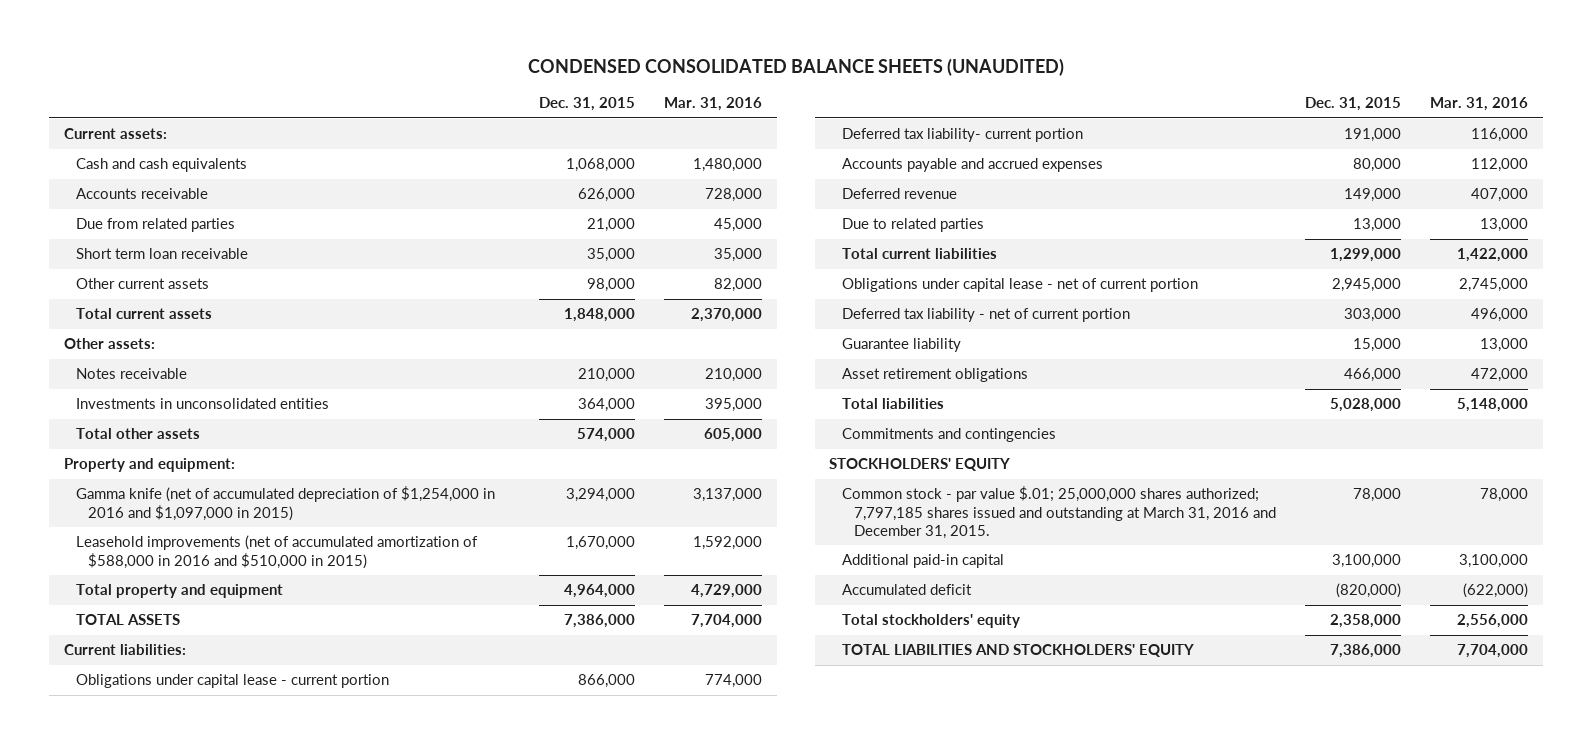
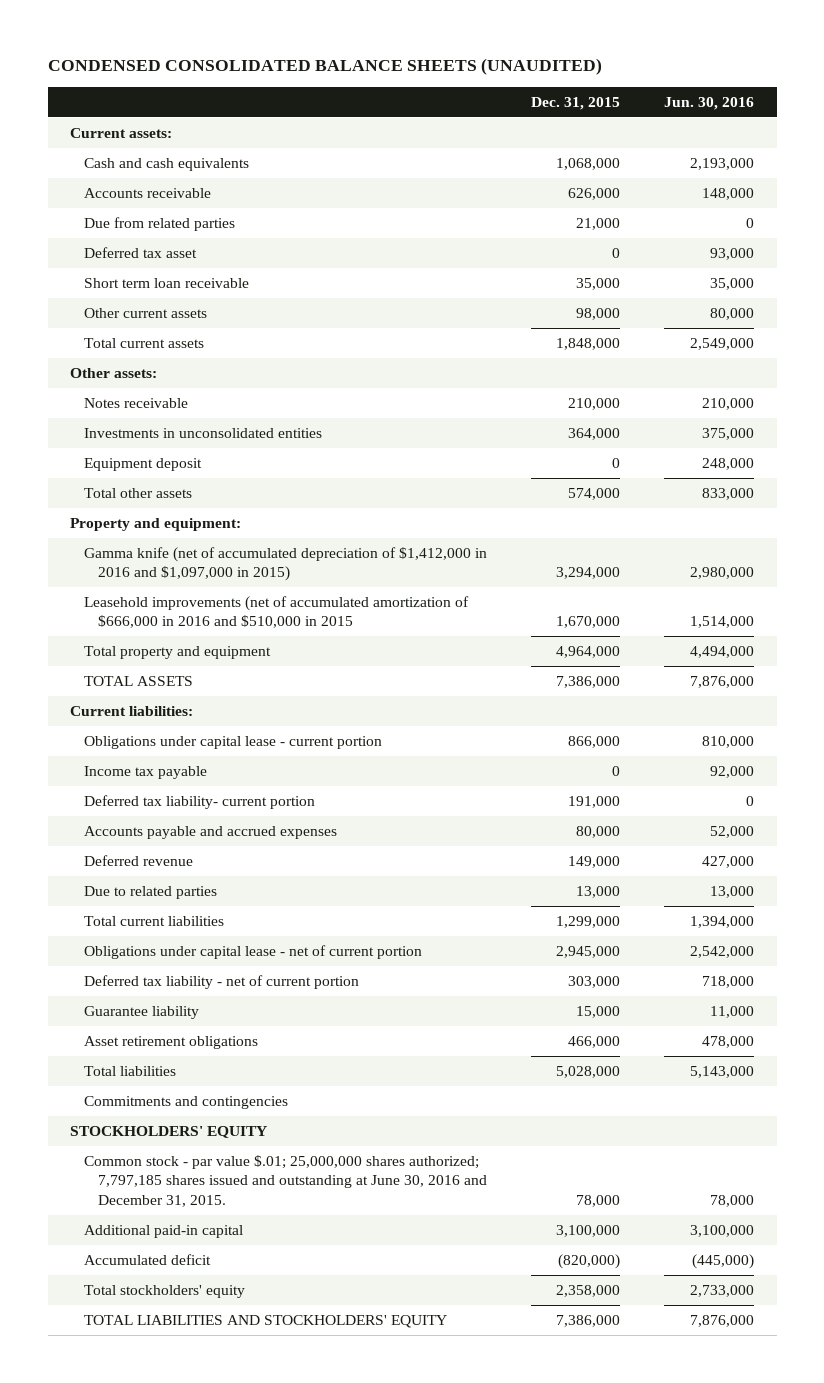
- | Dec. 31, 2015 | Mar. 31, 2016
+ | Dec. 31, 2015 | Jun. 30, 2016
+ Deferred tax asset | 0 | 93,000
+ Equipment deposit | 0 | 248,000
- Gamma knife (net of accumulated depreciation of $1,254,000 in 2016 and $1,097,000 in 2015) | 3,294,000 | 3,137,000
- Leasehold improvements (net of accumulated amortization of $588,000 in 2016 and $510,000 in 2015) | 1,670,000 | 1,592,000
+ Gamma knife (net of accumulated depreciation of $1,412,000 in 2016 and $1,097,000 in 2015) | 3,294,000 | 2,980,000
+ Leasehold improvements (net of accumulated amortization of $666,000 in 2016 and $510,000 in 2015 | 1,670,000 | 1,514,000
+ Income tax payable | 0 | 92,000
- Common stock - par value $.01; 25,000,000 shares authorized; 7,797,185 shares issued and outstanding at March 31, 2016 and December 31, 2015. | 78,000 | 78,000
+ Common stock - par value $.01; 25,000,000 shares authorized; 7,797,185 shares issued and outstanding at June 30, 2016 and December 31, 2015. | 78,000 | 78,000

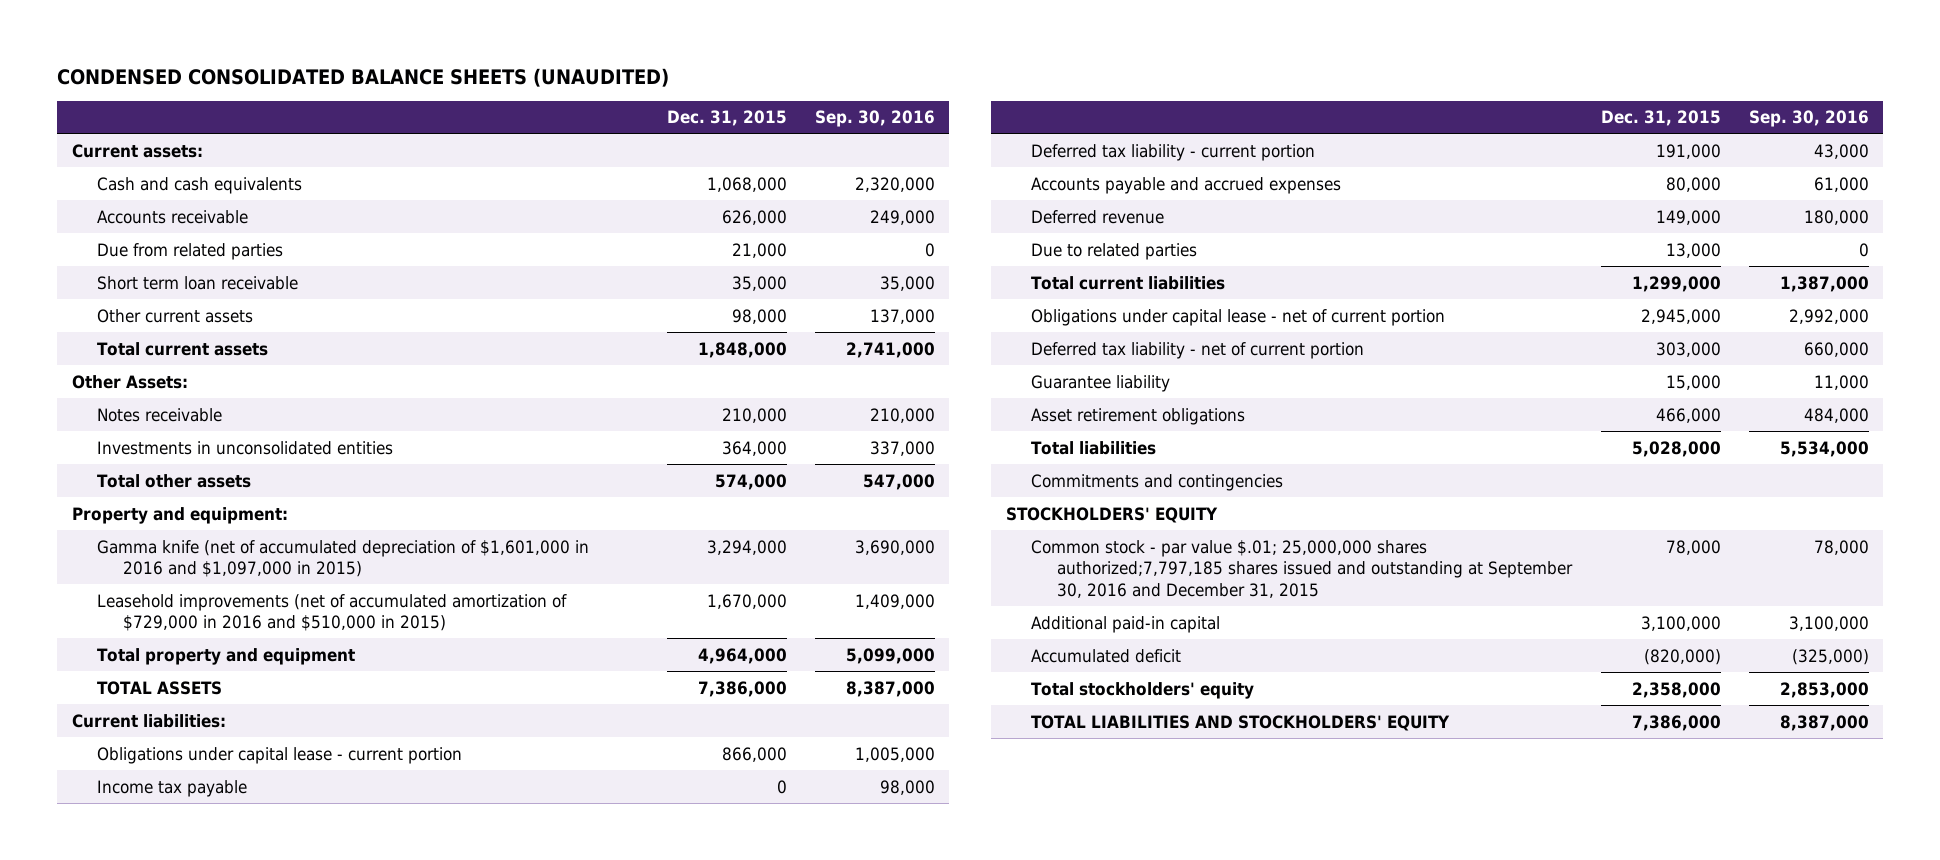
- | Dec. 31, 2015 | Jun. 30, 2016
+ | Dec. 31, 2015 | Sep. 30, 2016
- Deferred tax asset | 0 | 93,000
- Other assets:
+ Other Assets:
- Equipment deposit | 0 | 248,000
- Gamma knife (net of accumulated depreciation of $1,412,000 in 2016 and $1,097,000 in 2015) | 3,294,000 | 2,980,000
- Leasehold improvements (net of accumulated amortization of $666,000 in 2016 and $510,000 in 2015 | 1,670,000 | 1,514,000
+ Gamma knife (net of accumulated depreciation of $1,601,000 in 2016 and $1,097,000 in 2015) | 3,294,000 | 3,690,000
+ Leasehold improvements (net of accumulated amortization of $729,000 in 2016 and $510,000 in 2015) | 1,670,000 | 1,409,000
- Deferred tax liability- current portion | 191,000 | 0
+ Deferred tax liability - current portion | 191,000 | 43,000
- Common stock - par value $.01; 25,000,000 shares authorized; 7,797,185 shares issued and outstanding at June 30, 2016 and December 31, 2015. | 78,000 | 78,000
+ Common stock - par value $.01; 25,000,000 shares authorized;7,797,185 shares issued and outstanding at September 30, 2016 and December 31, 2015 | 78,000 | 78,000

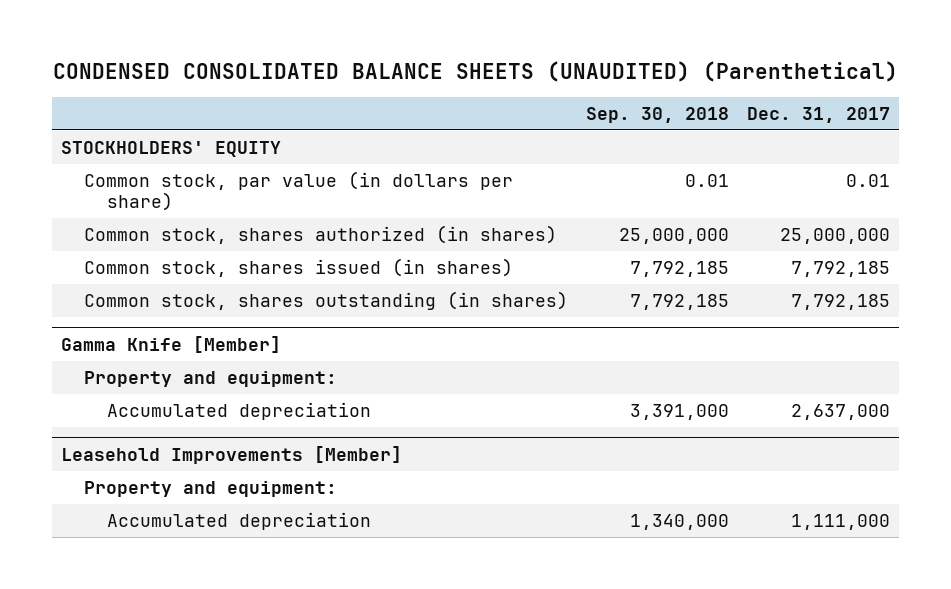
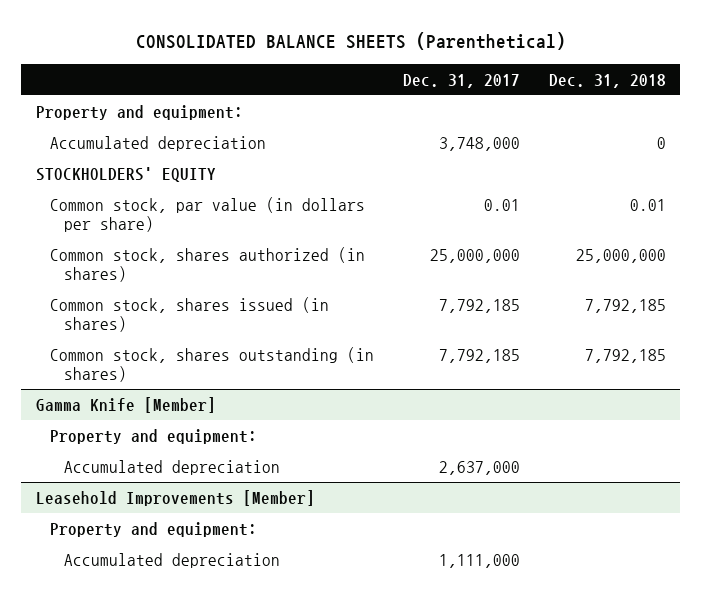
- CONDENSED CONSOLIDATED BALANCE SHEETS (UNAUDITED) (Parenthetical)
+ CONSOLIDATED BALANCE SHEETS (Parenthetical)
- | Sep. 30, 2018 | Dec. 31, 2017
+ | Dec. 31, 2017 | Dec. 31, 2018
+ Property and equipment:
+ Accumulated depreciation | 3,748,000 | 0

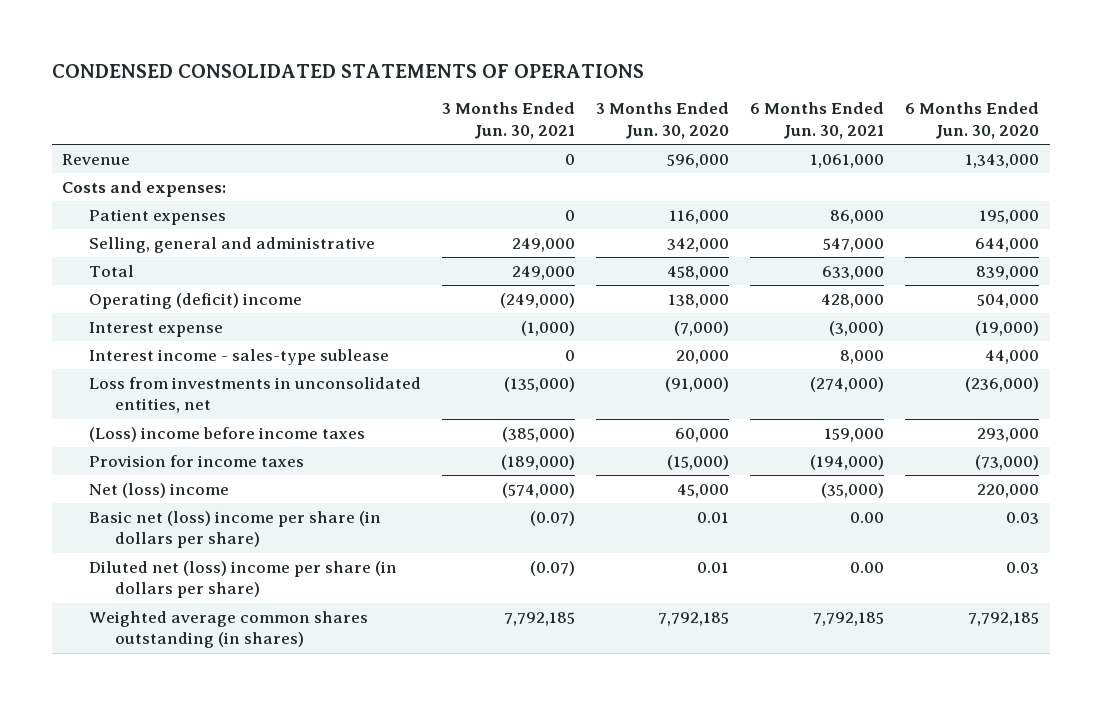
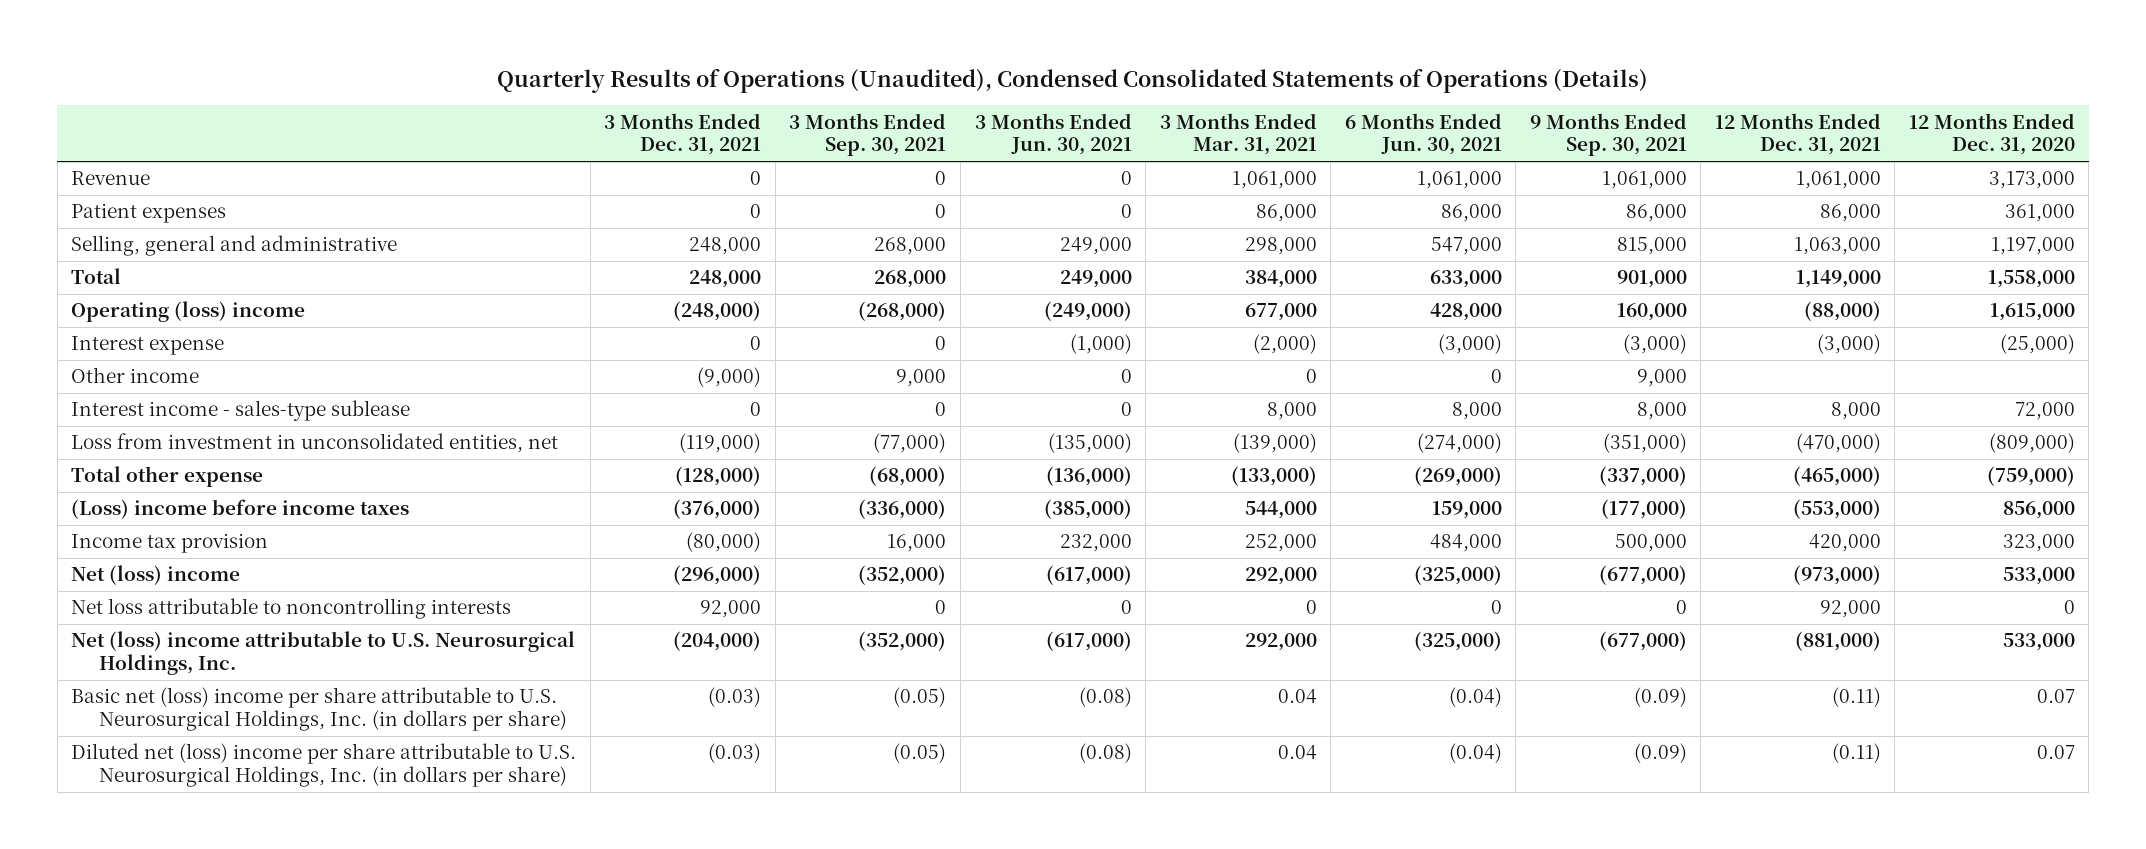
- CONDENSED CONSOLIDATED STATEMENTS OF OPERATIONS
+ Quarterly Results of Operations (Unaudited), Condensed Consolidated Statements of Operations (Details)
- | 3 Months Ended Jun. 30, 2021 | 3 Months Ended Jun. 30, 2020 | 6 Months Ended Jun. 30, 2021 | 6 Months Ended Jun. 30, 2020
+ | 3 Months Ended Dec. 31, 2021 | 3 Months Ended Sep. 30, 2021 | 3 Months Ended Jun. 30, 2021 | 3 Months Ended Mar. 31, 2021 | 6 Months Ended Jun. 30, 2021 | 9 Months Ended Sep. 30, 2021 | 12 Months Ended Dec. 31, 2021 | 12 Months Ended Dec. 31, 2020
- Costs and expenses:
- Operating (deficit) income | (249,000) | 138,000 | 428,000 | 504,000
+ Operating (loss) income | (248,000) | (268,000) | (249,000) | 677,000 | 428,000 | 160,000 | (88,000) | 1,615,000
+ Other income | (9,000) | 9,000 | 0 | 0 | 0 | 9,000 | |
- Loss from investments in unconsolidated entities, net | (135,000) | (91,000) | (274,000) | (236,000)
+ Loss from investment in unconsolidated entities, net | (119,000) | (77,000) | (135,000) | (139,000) | (274,000) | (351,000) | (470,000) | (809,000)
+ Total other expense | (128,000) | (68,000) | (136,000) | (133,000) | (269,000) | (337,000) | (465,000) | (759,000)
- Provision for income taxes | (189,000) | (15,000) | (194,000) | (73,000)
- Net (loss) income | (574,000) | 45,000 | (35,000) | 220,000
- Basic net (loss) income per share (in dollars per share) | (0.07) | 0.01 | 0.00 | 0.03
- Diluted net (loss) income per share (in dollars per share) | (0.07) | 0.01 | 0.00 | 0.03
- Weighted average common shares outstanding (in shares) | 7,792,185 | 7,792,185 | 7,792,185 | 7,792,185
+ Income tax provision | (80,000) | 16,000 | 232,000 | 252,000 | 484,000 | 500,000 | 420,000 | 323,000
+ Net (loss) income | (296,000) | (352,000) | (617,000) | 292,000 | (325,000) | (677,000) | (973,000) | 533,000
+ Net loss attributable to noncontrolling interests | 92,000 | 0 | 0 | 0 | 0 | 0 | 92,000 | 0
+ Net (loss) income attributable to U.S. Neurosurgical Holdings, Inc. | (204,000) | (352,000) | (617,000) | 292,000 | (325,000) | (677,000) | (881,000) | 533,000
+ Basic net (loss) income per share attributable to U.S. Neurosurgical Holdings, Inc. (in dollars per share) | (0.03) | (0.05) | (0.08) | 0.04 | (0.04) | (0.09) | (0.11) | 0.07
+ Diluted net (loss) income per share attributable to U.S. Neurosurgical Holdings, Inc. (in dollars per share) | (0.03) | (0.05) | (0.08) | 0.04 | (0.04) | (0.09) | (0.11) | 0.07

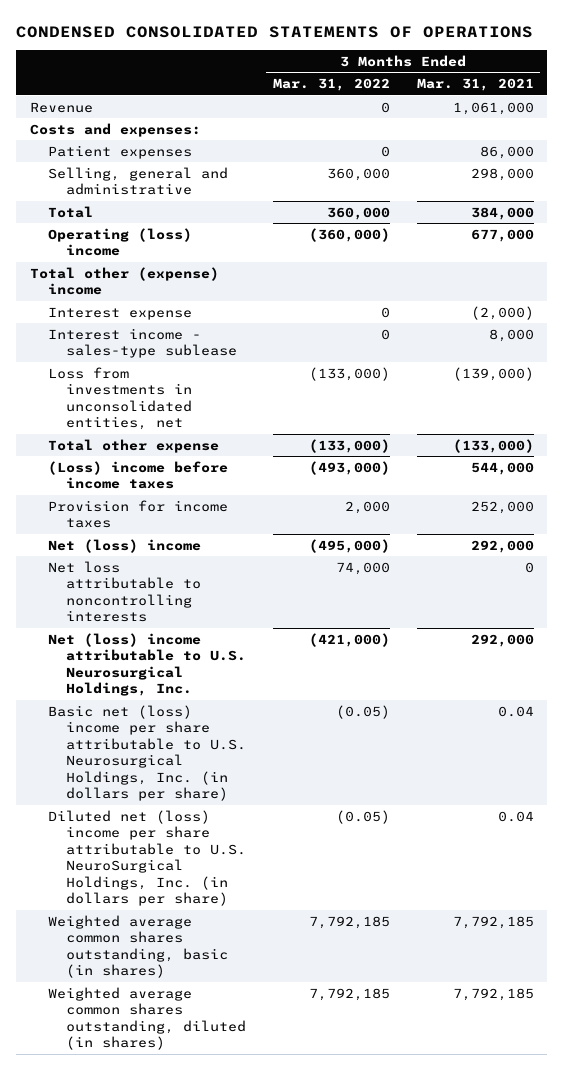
- Quarterly Results of Operations (Unaudited), Condensed Consolidated Statements of Operations (Details)
+ CONDENSED CONSOLIDATED STATEMENTS OF OPERATIONS
- | 3 Months Ended Dec. 31, 2021 | 3 Months Ended Sep. 30, 2021 | 3 Months Ended Jun. 30, 2021 | 3 Months Ended Mar. 31, 2021 | 6 Months Ended Jun. 30, 2021 | 9 Months Ended Sep. 30, 2021 | 12 Months Ended Dec. 31, 2021 | 12 Months Ended Dec. 31, 2020
+ | 3 Months Ended Mar. 31, 2022 | 3 Months Ended Mar. 31, 2021
+ Costs and expenses:
+ Total other (expense) income
- Other income | (9,000) | 9,000 | 0 | 0 | 0 | 9,000 | |
- Loss from investment in unconsolidated entities, net | (119,000) | (77,000) | (135,000) | (139,000) | (274,000) | (351,000) | (470,000) | (809,000)
+ Loss from investments in unconsolidated entities, net | (133,000) | (139,000)
- Income tax provision | (80,000) | 16,000 | 232,000 | 252,000 | 484,000 | 500,000 | 420,000 | 323,000
+ Provision for income taxes | 2,000 | 252,000
- Diluted net (loss) income per share attributable to U.S. Neurosurgical Holdings, Inc. (in dollars per share) | (0.03) | (0.05) | (0.08) | 0.04 | (0.04) | (0.09) | (0.11) | 0.07
+ Diluted net (loss) income per share attributable to U.S. NeuroSurgical Holdings, Inc. (in dollars per share) | (0.05) | 0.04
+ Weighted average common shares outstanding, basic (in shares) | 7,792,185 | 7,792,185
+ Weighted average common shares outstanding, diluted (in shares) | 7,792,185 | 7,792,185

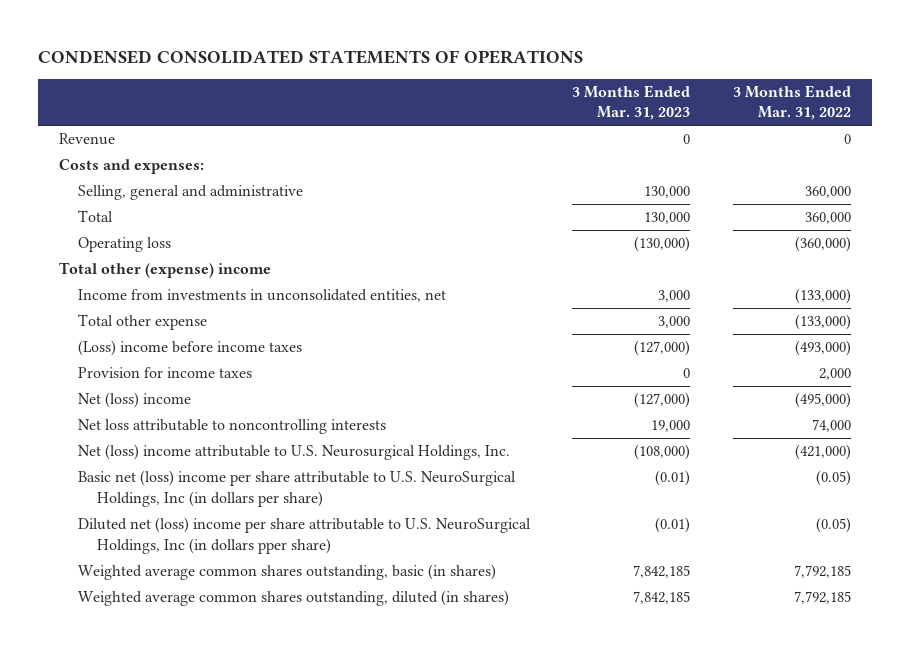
- | 3 Months Ended Mar. 31, 2022 | 3 Months Ended Mar. 31, 2021
+ | 3 Months Ended Mar. 31, 2023 | 3 Months Ended Mar. 31, 2022
- Patient expenses | 0 | 86,000
- Operating (loss) income | (360,000) | 677,000
+ Operating loss | (130,000) | (360,000)
- Interest expense | 0 | (2,000)
- Interest income - sales-type sublease | 0 | 8,000
- Loss from investments in unconsolidated entities, net | (133,000) | (139,000)
+ Income from investments in unconsolidated entities, net | 3,000 | (133,000)
- Basic net (loss) income per share attributable to U.S. Neurosurgical Holdings, Inc. (in dollars per share) | (0.05) | 0.04
- Diluted net (loss) income per share attributable to U.S. NeuroSurgical Holdings, Inc. (in dollars per share) | (0.05) | 0.04
+ Basic net (loss) income per share attributable to U.S. NeuroSurgical Holdings, Inc (in dollars per share) | (0.01) | (0.05)
+ Diluted net (loss) income per share attributable to U.S. NeuroSurgical Holdings, Inc (in dollars pper share) | (0.01) | (0.05)

